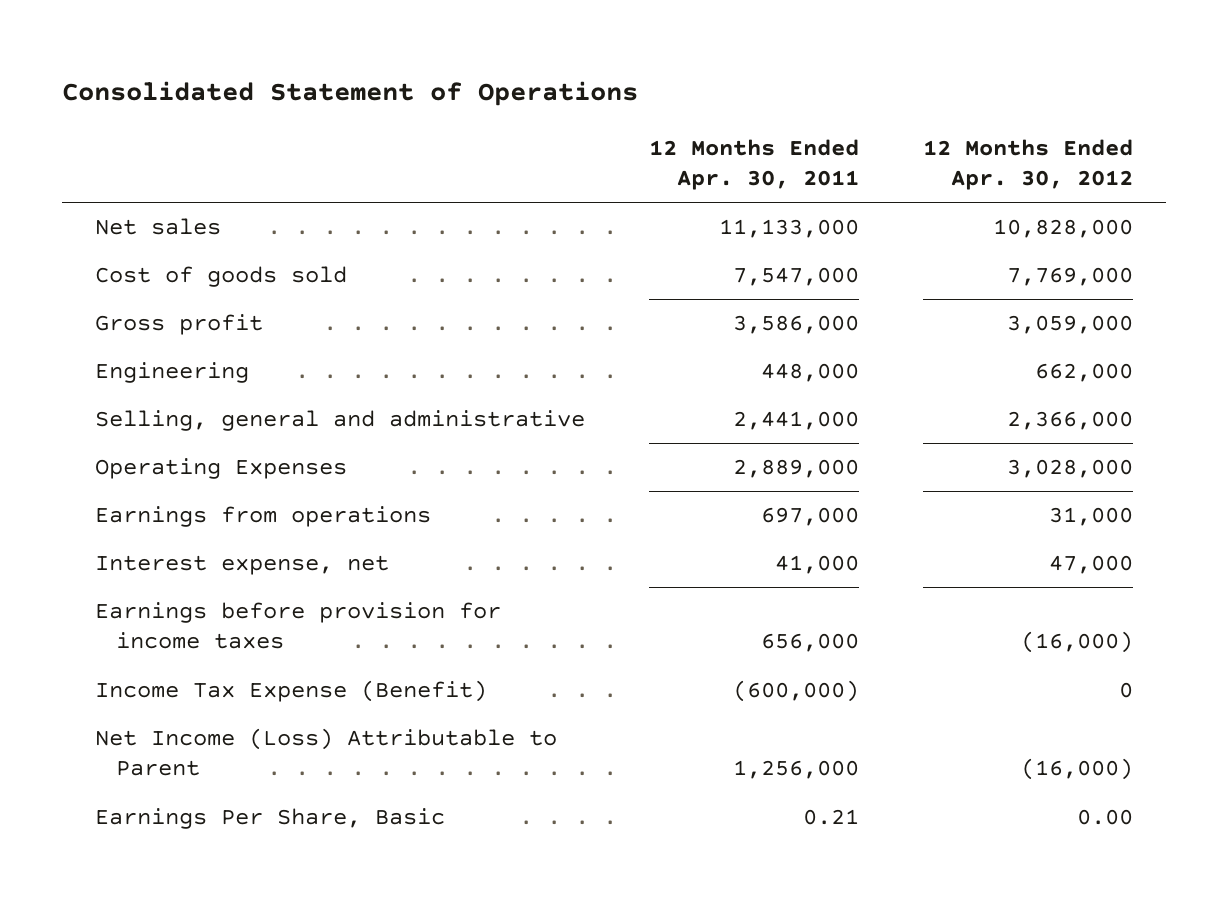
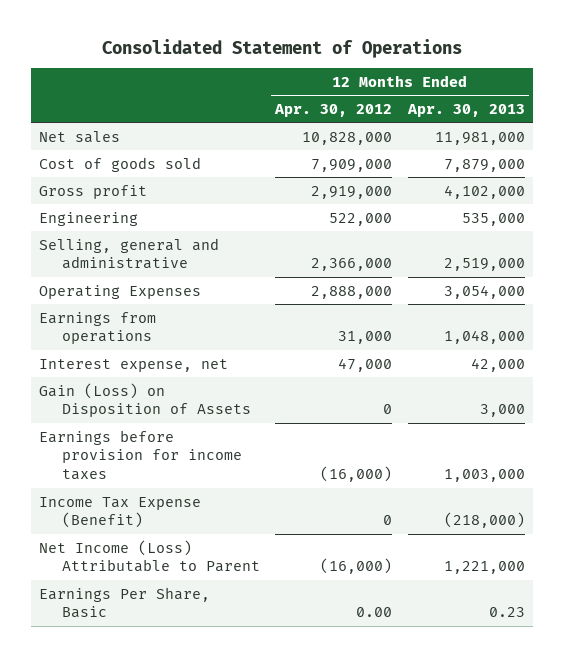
- | 12 Months Ended Apr. 30, 2011 | 12 Months Ended Apr. 30, 2012
+ | 12 Months Ended Apr. 30, 2012 | 12 Months Ended Apr. 30, 2013
- Cost of goods sold | 7,547,000 | 7,769,000
- Gross profit | 3,586,000 | 3,059,000
- Engineering | 448,000 | 662,000
+ Cost of goods sold | 7,909,000 | 7,879,000
+ Gross profit | 2,919,000 | 4,102,000
+ Engineering | 522,000 | 535,000
- Operating Expenses | 2,889,000 | 3,028,000
+ Operating Expenses | 2,888,000 | 3,054,000
+ Gain (Loss) on Disposition of Assets | 0 | 3,000

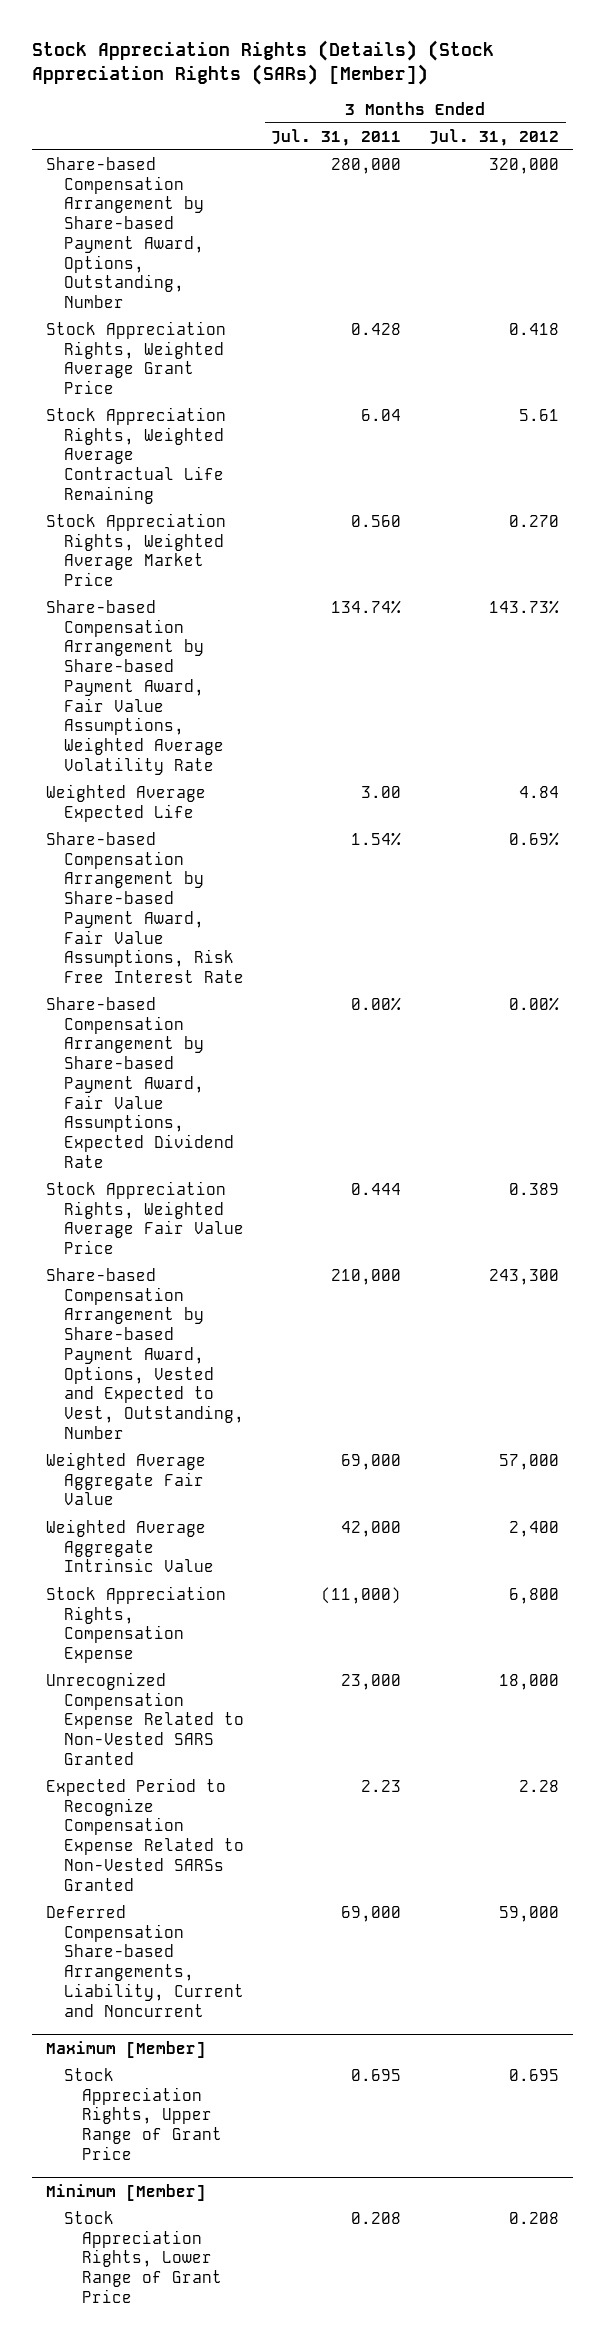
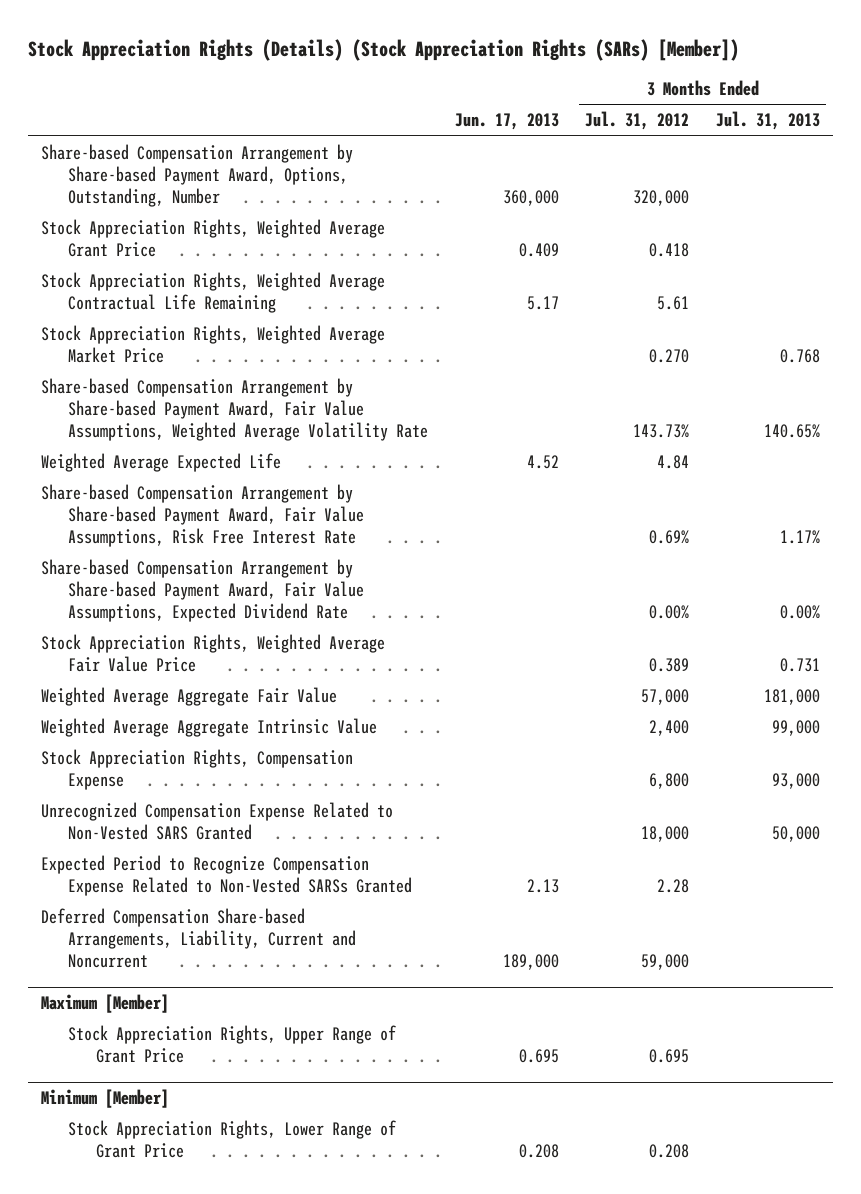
- | 3 Months Ended Jul. 31, 2011 | 3 Months Ended Jul. 31, 2012
+ | Jun. 17, 2013 | 3 Months Ended Jul. 31, 2012 | 3 Months Ended Jul. 31, 2013
- Share-based Compensation Arrangement by Share-based Payment Award, Options, Vested and Expected to Vest, Outstanding, Number | 210,000 | 243,300

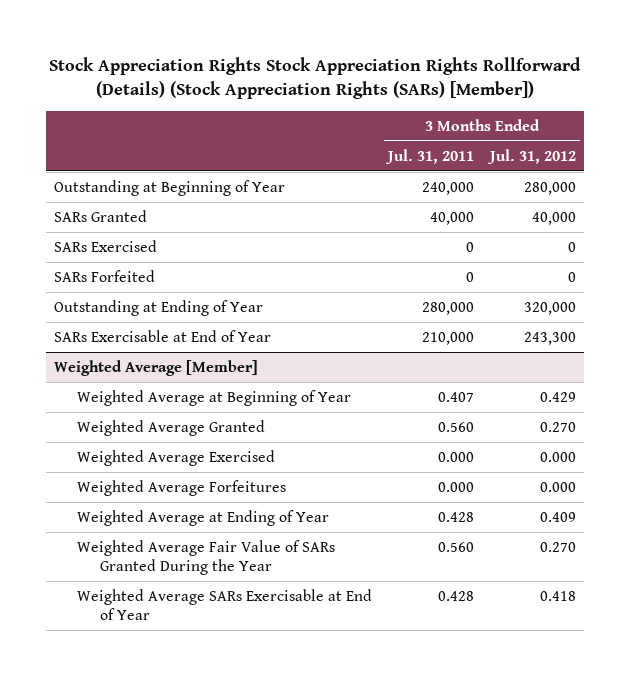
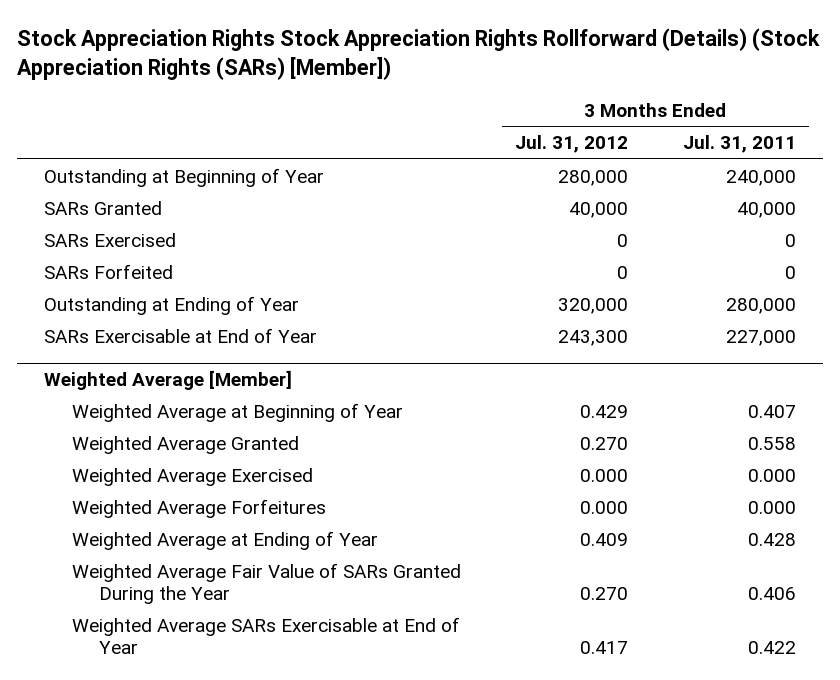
- | 3 Months Ended Jul. 31, 2011 | 3 Months Ended Jul. 31, 2012
+ | 3 Months Ended Jul. 31, 2012 | 3 Months Ended Jul. 31, 2011
- SARs Exercisable at End of Year | 210,000 | 243,300
+ SARs Exercisable at End of Year | 243,300 | 227,000
@ Weighted Average [Member]
- Weighted Average Granted | 0.560 | 0.270
+ Weighted Average Granted | 0.270 | 0.558
- Weighted Average Fair Value of SARs Granted During the Year | 0.560 | 0.270
- Weighted Average SARs Exercisable at End of Year | 0.428 | 0.418
+ Weighted Average Fair Value of SARs Granted During the Year | 0.270 | 0.406
+ Weighted Average SARs Exercisable at End of Year | 0.417 | 0.422

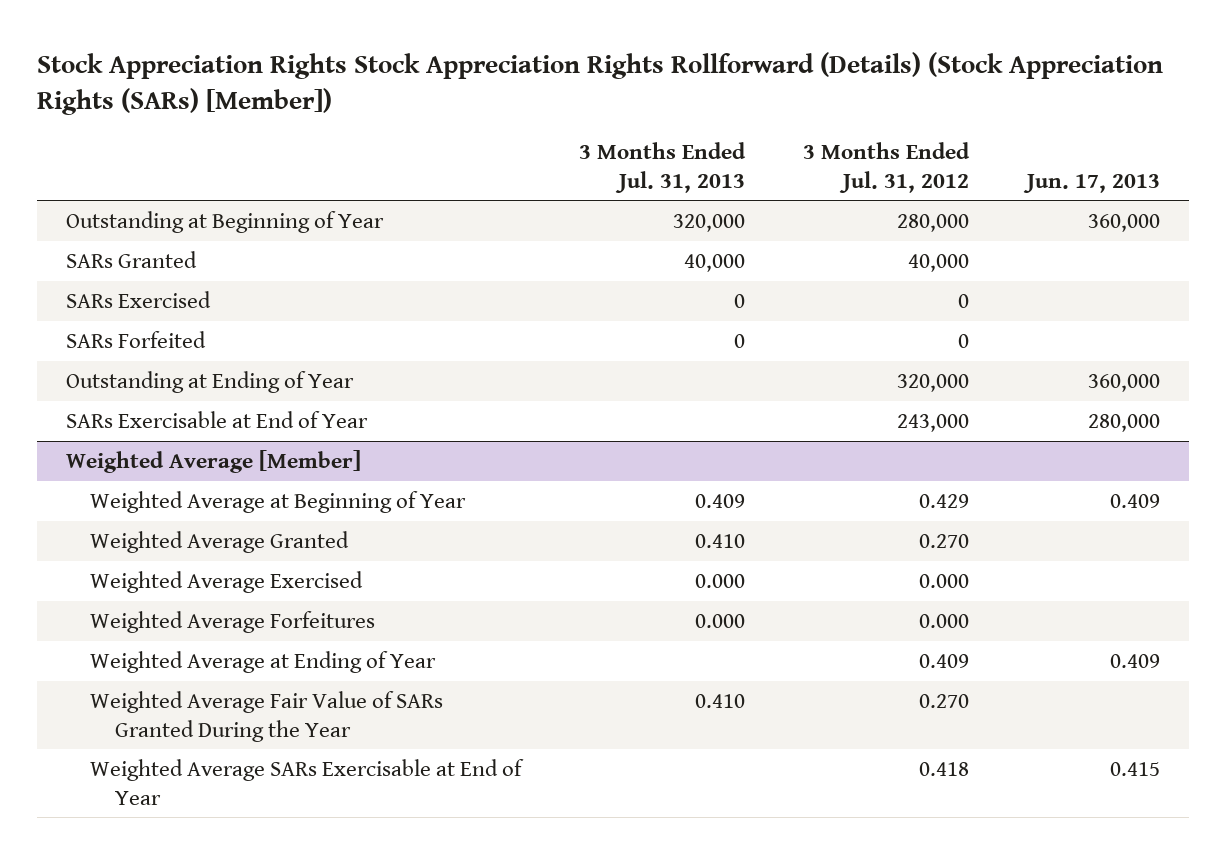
- | 3 Months Ended Jul. 31, 2012 | 3 Months Ended Jul. 31, 2011
+ | 3 Months Ended Jul. 31, 2013 | 3 Months Ended Jul. 31, 2012 | Jun. 17, 2013
- SARs Exercisable at End of Year | 243,300 | 227,000
+ SARs Exercisable at End of Year | | 243,000 | 280,000
@ Weighted Average [Member]
- Weighted Average SARs Exercisable at End of Year | 0.417 | 0.422
+ Weighted Average SARs Exercisable at End of Year | | 0.418 | 0.415

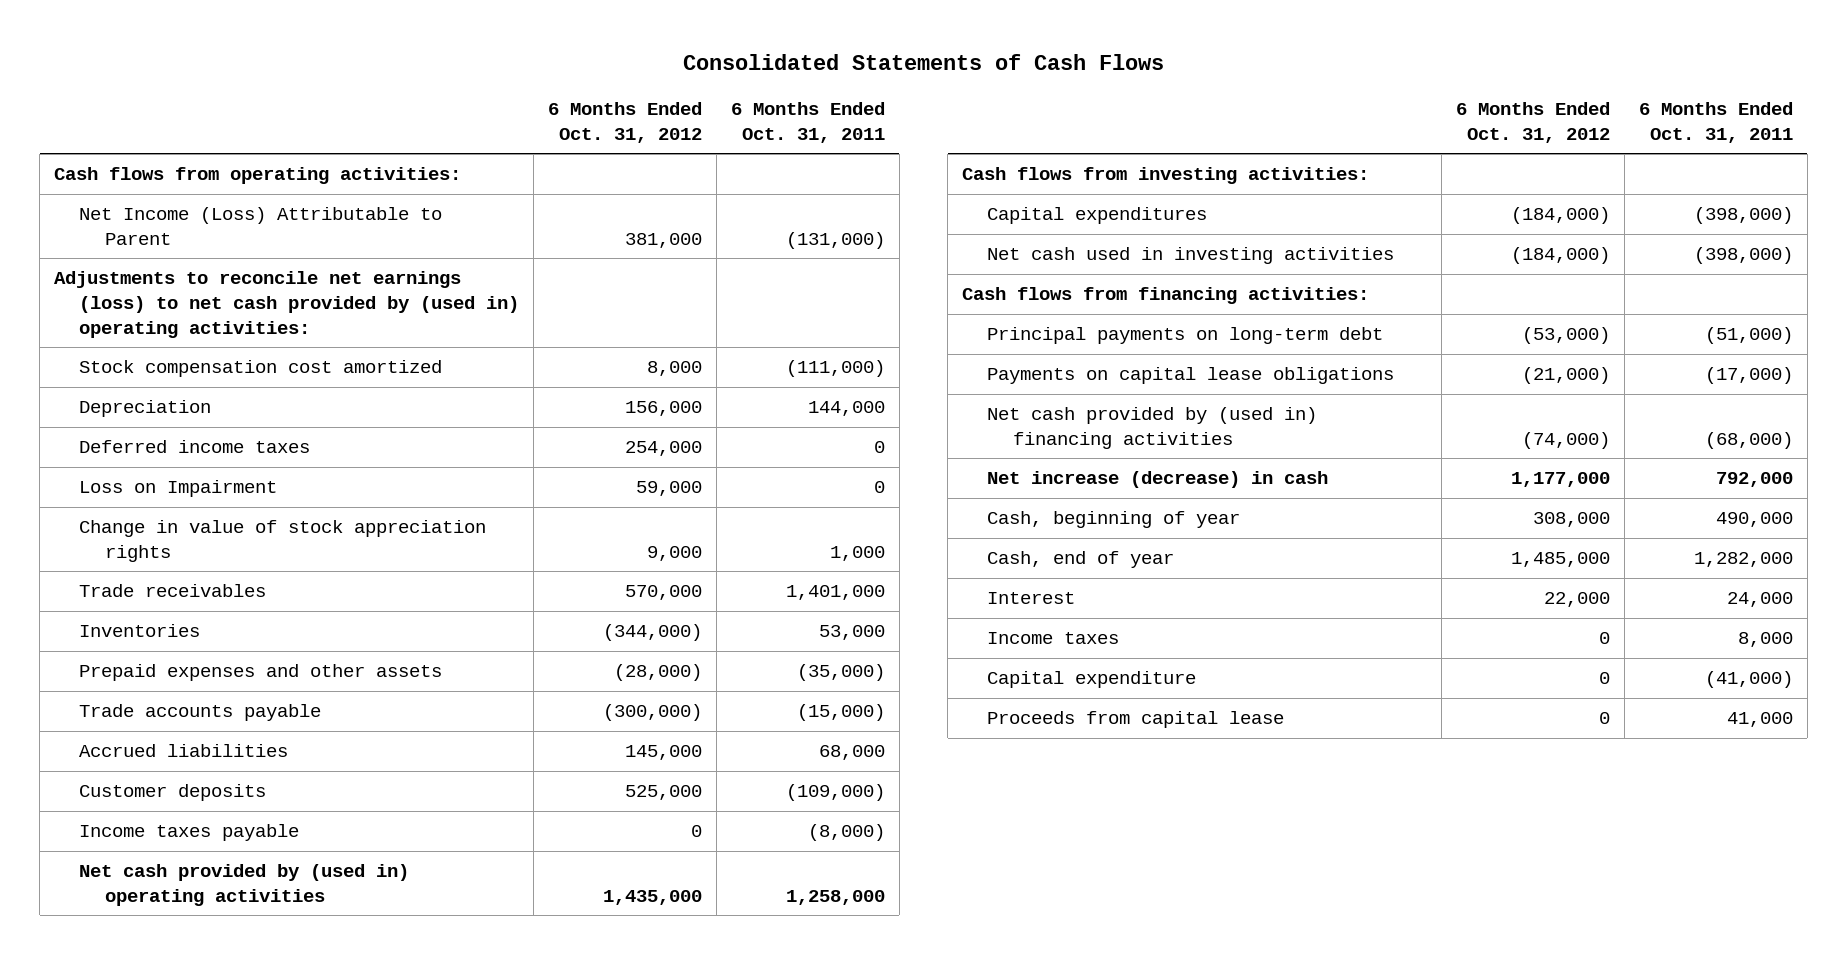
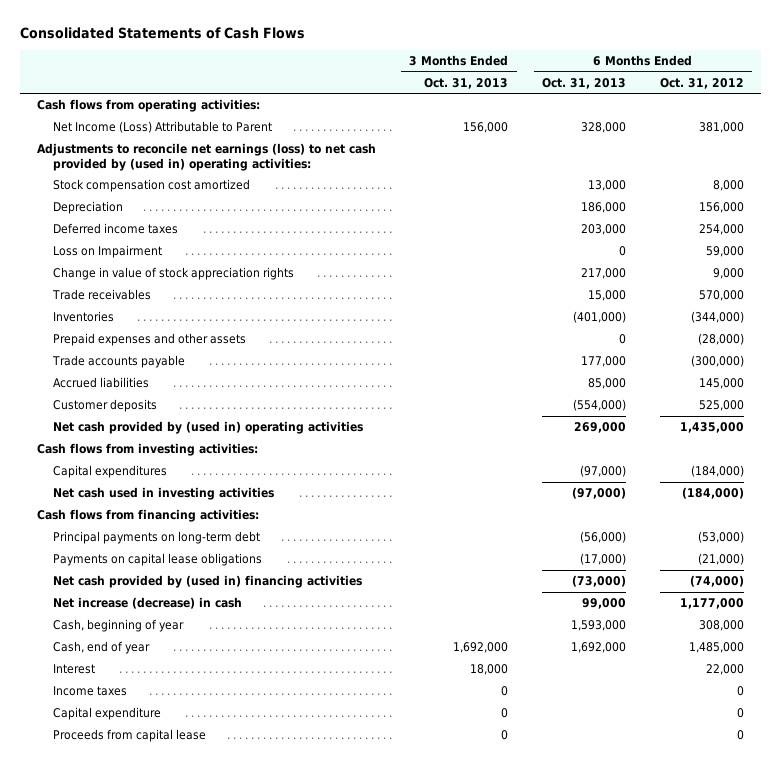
- | 6 Months Ended Oct. 31, 2012 | 6 Months Ended Oct. 31, 2011
+ | 3 Months Ended Oct. 31, 2013 | 6 Months Ended Oct. 31, 2013 | 6 Months Ended Oct. 31, 2012
- Income taxes payable | 0 | (8,000)

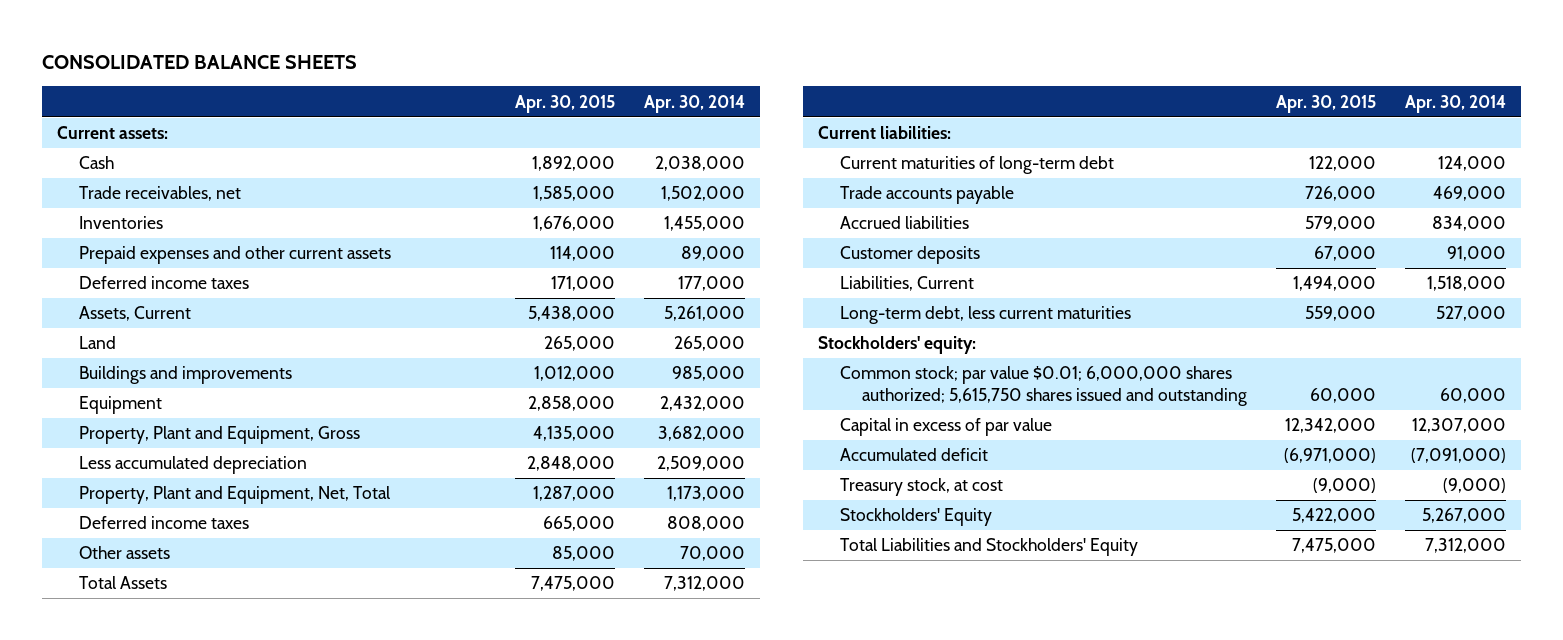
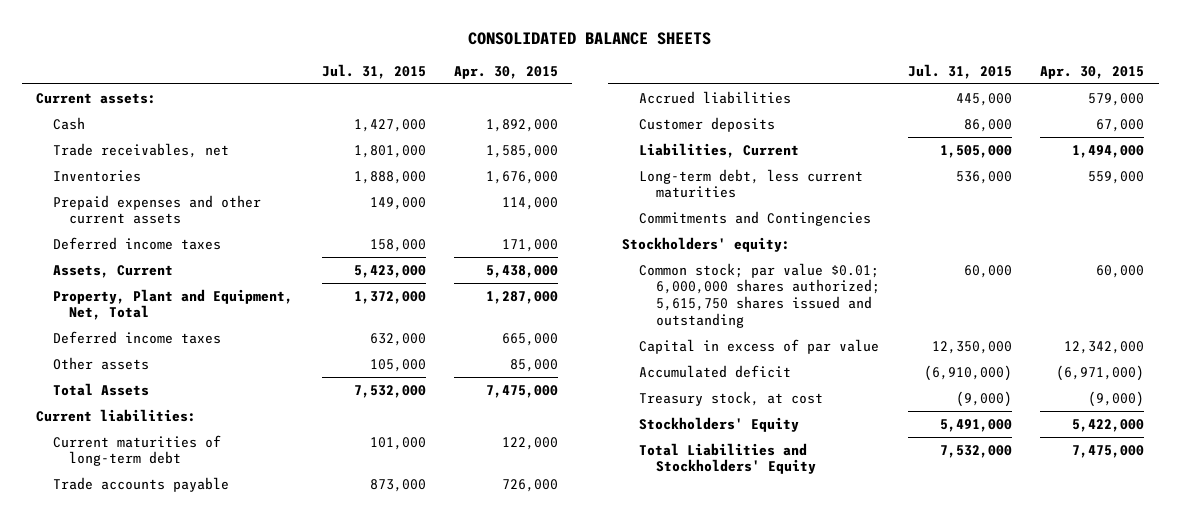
- | Apr. 30, 2015 | Apr. 30, 2014
+ | Jul. 31, 2015 | Apr. 30, 2015
- Land | 265,000 | 265,000
- Buildings and improvements | 1,012,000 | 985,000
- Equipment | 2,858,000 | 2,432,000
- Property, Plant and Equipment, Gross | 4,135,000 | 3,682,000
- Less accumulated depreciation | 2,848,000 | 2,509,000
+ Commitments and Contingencies

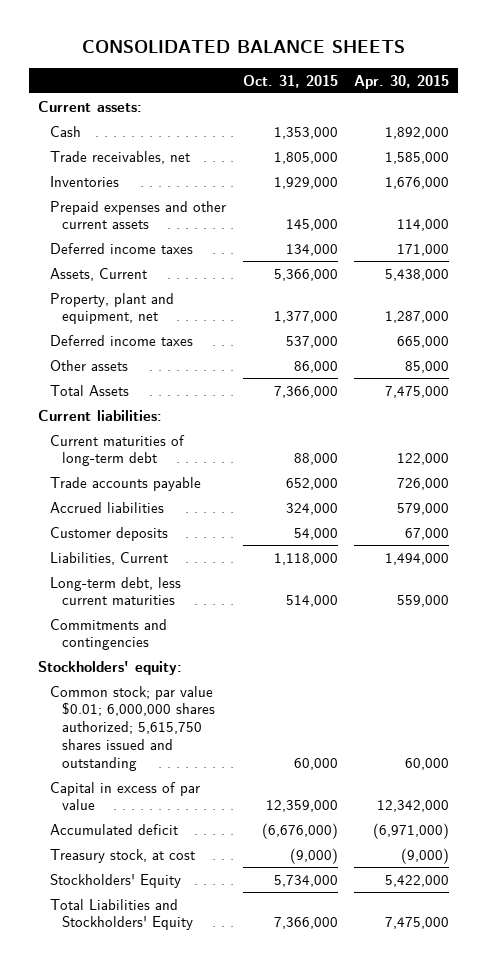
- | Jul. 31, 2015 | Apr. 30, 2015
+ | Oct. 31, 2015 | Apr. 30, 2015
- Property, Plant and Equipment, Net, Total | 1,372,000 | 1,287,000
+ Property, plant and equipment, net | 1,377,000 | 1,287,000
- Commitments and Contingencies
+ Commitments and contingencies

